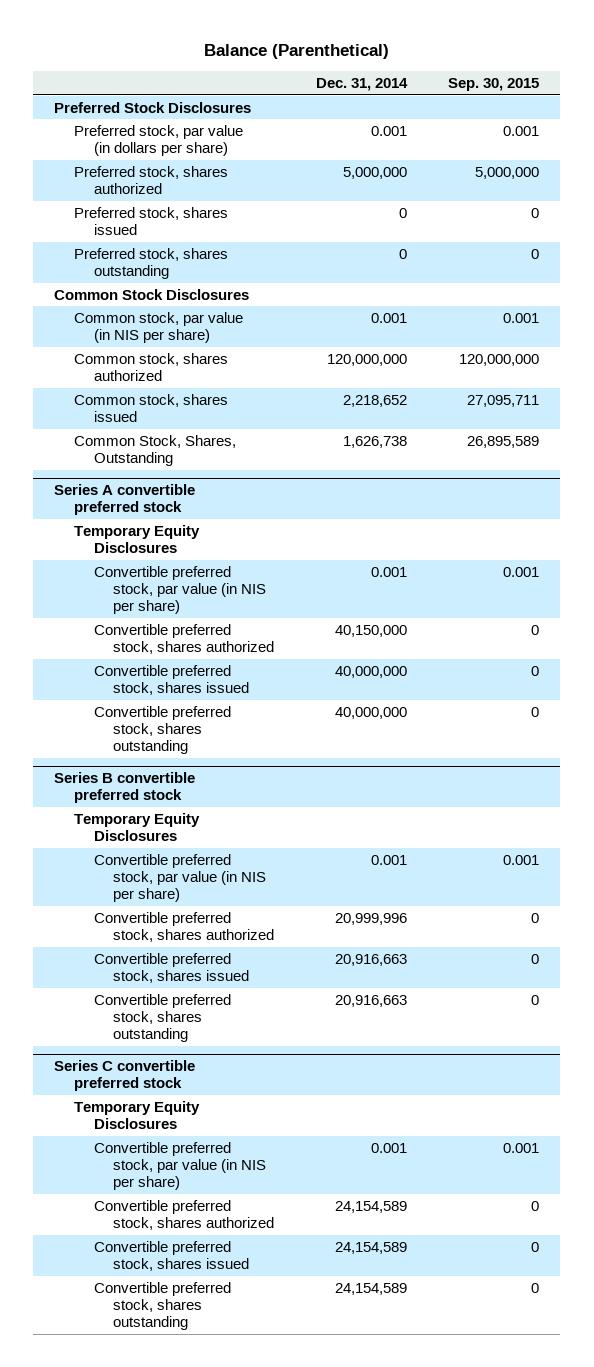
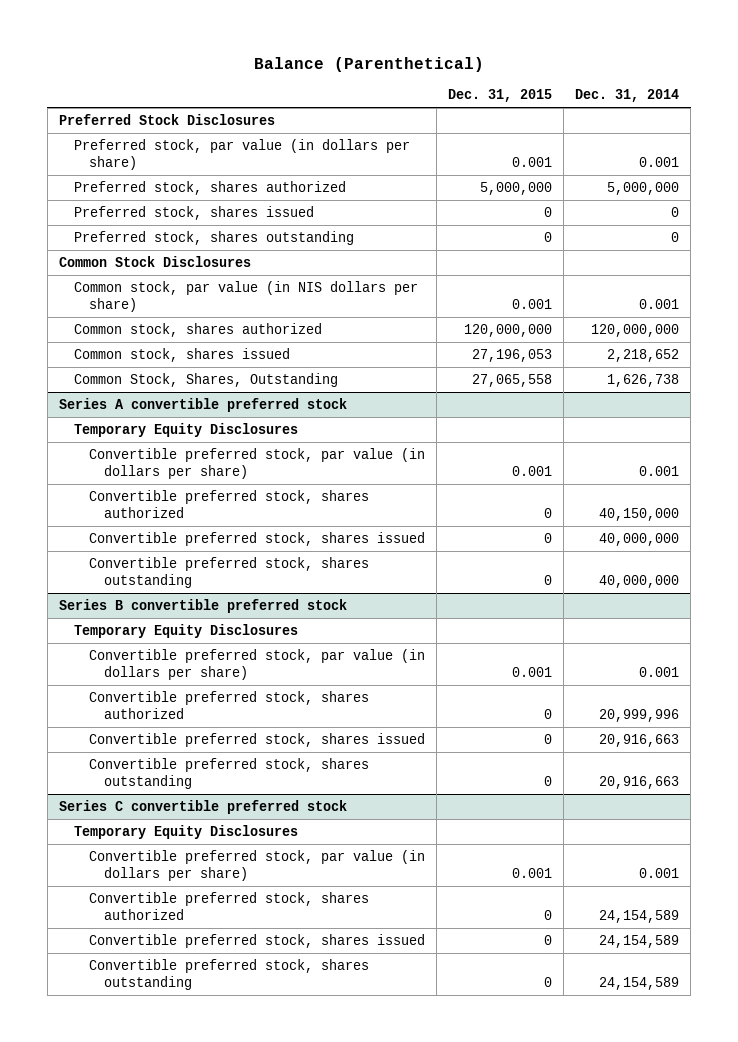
- | Dec. 31, 2014 | Sep. 30, 2015
+ | Dec. 31, 2015 | Dec. 31, 2014
- Common stock, par value (in NIS per share) | 0.001 | 0.001
+ Common stock, par value (in NIS dollars per share) | 0.001 | 0.001
@ Series A convertible preferred stock
- Convertible preferred stock, par value (in NIS per share) | 0.001 | 0.001
+ Convertible preferred stock, par value (in dollars per share) | 0.001 | 0.001
@ Series B convertible preferred stock
- Convertible preferred stock, par value (in NIS per share) | 0.001 | 0.001
+ Convertible preferred stock, par value (in dollars per share) | 0.001 | 0.001
@ Series C convertible preferred stock
- Convertible preferred stock, par value (in NIS per share) | 0.001 | 0.001
+ Convertible preferred stock, par value (in dollars per share) | 0.001 | 0.001

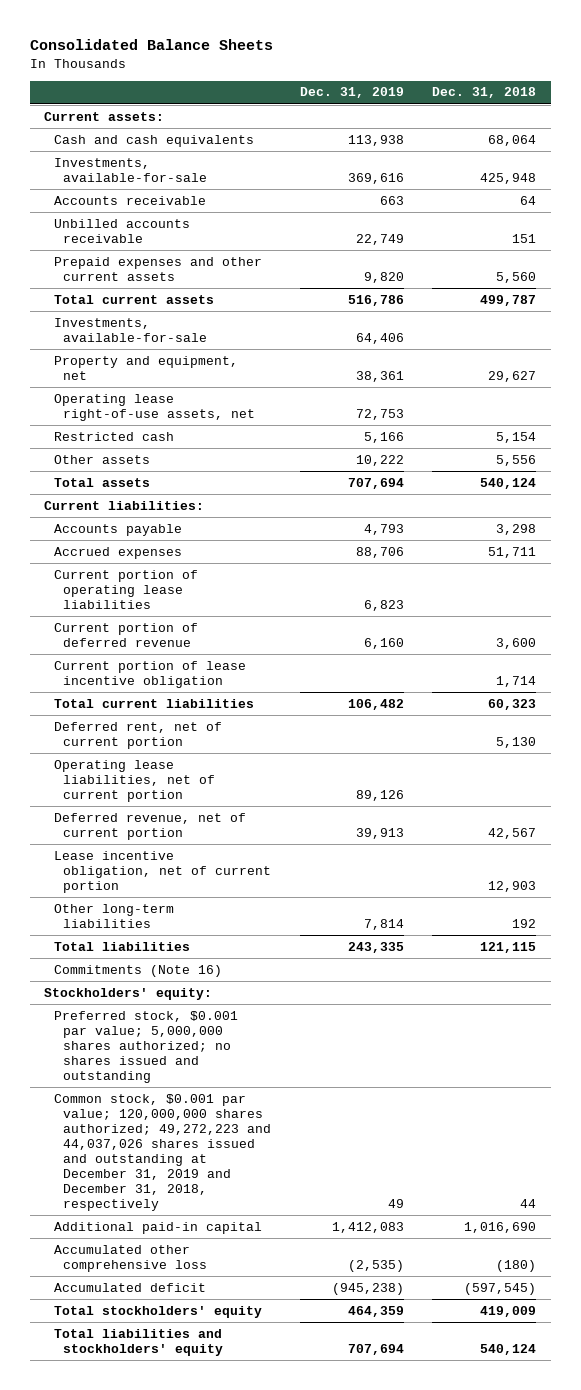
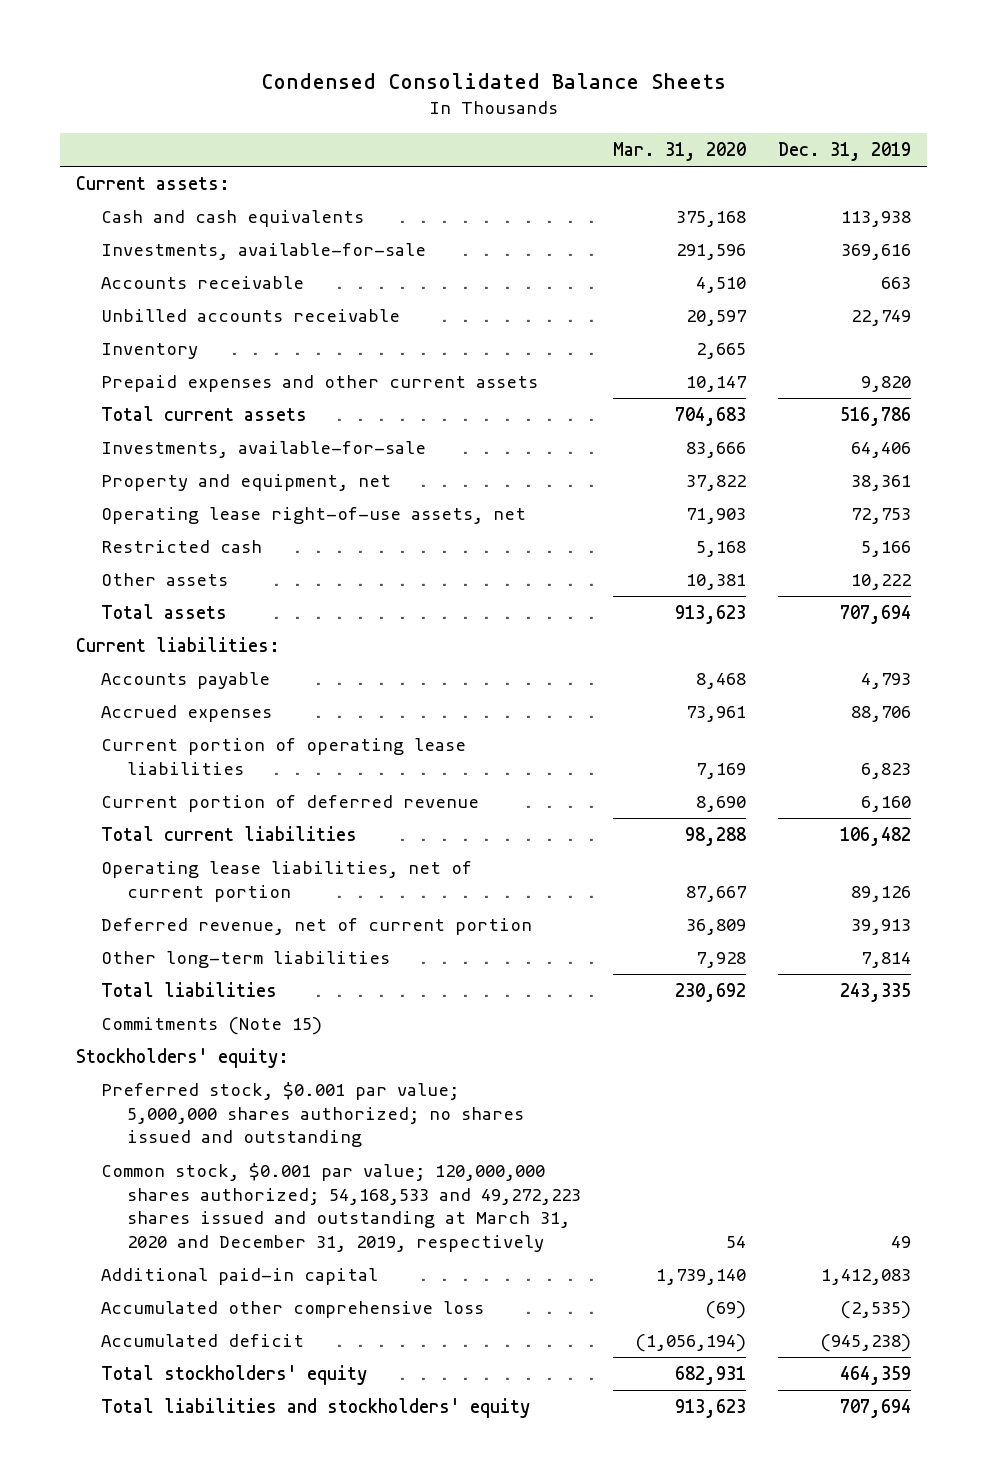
- Consolidated Balance Sheets
+ Condensed Consolidated Balance Sheets
- | Dec. 31, 2019 | Dec. 31, 2018
+ | Mar. 31, 2020 | Dec. 31, 2019
+ Inventory | 2,665 |
- Current portion of lease incentive obligation | | 1,714
- Deferred rent, net of current portion | | 5,130
- Lease incentive obligation, net of current portion | | 12,903
- Commitments (Note 16)
+ Commitments (Note 15)
- Common stock, $0.001 par value; 120,000,000 shares authorized; 49,272,223 and 44,037,026 shares issued and outstanding at December 31, 2019 and December 31, 2018, respectively | 49 | 44
+ Common stock, $0.001 par value; 120,000,000 shares authorized; 54,168,533 and 49,272,223 shares issued and outstanding at March 31, 2020 and December 31, 2019, respectively | 54 | 49

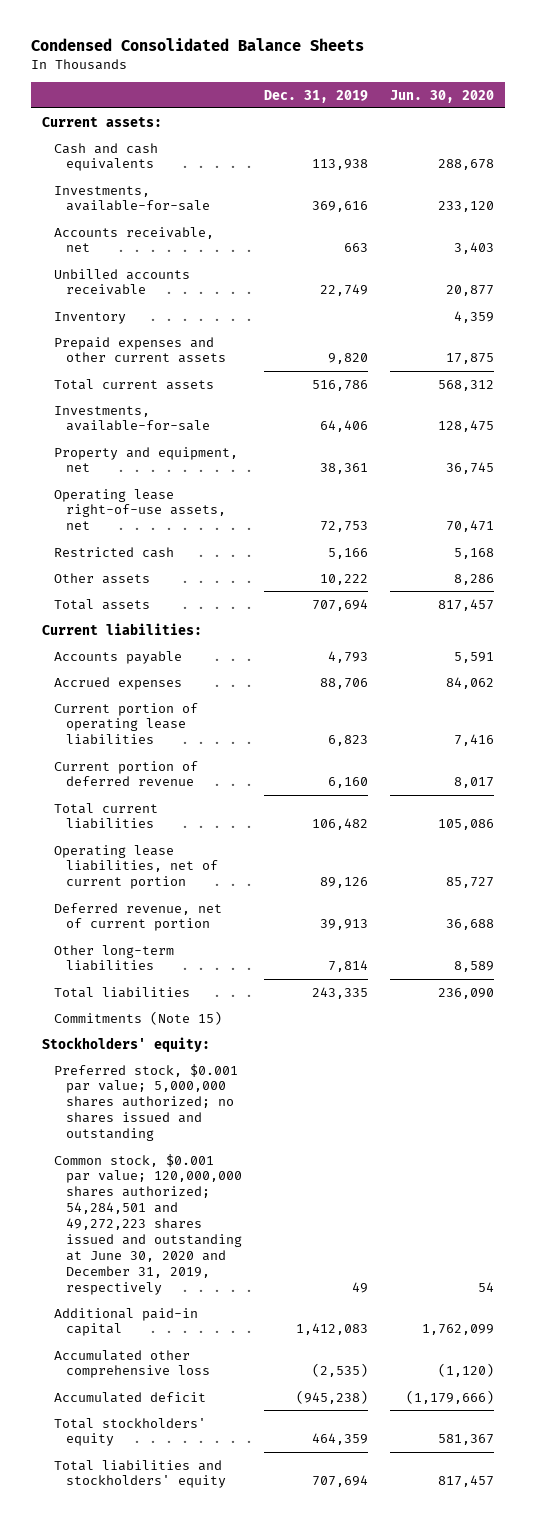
- | Mar. 31, 2020 | Dec. 31, 2019
+ | Dec. 31, 2019 | Jun. 30, 2020
- Accounts receivable | 4,510 | 663
+ Accounts receivable, net | 663 | 3,403
- Common stock, $0.001 par value; 120,000,000 shares authorized; 54,168,533 and 49,272,223 shares issued and outstanding at March 31, 2020 and December 31, 2019, respectively | 54 | 49
+ Common stock, $0.001 par value; 120,000,000 shares authorized; 54,284,501 and 49,272,223 shares issued and outstanding at June 30, 2020 and December 31, 2019, respectively | 49 | 54

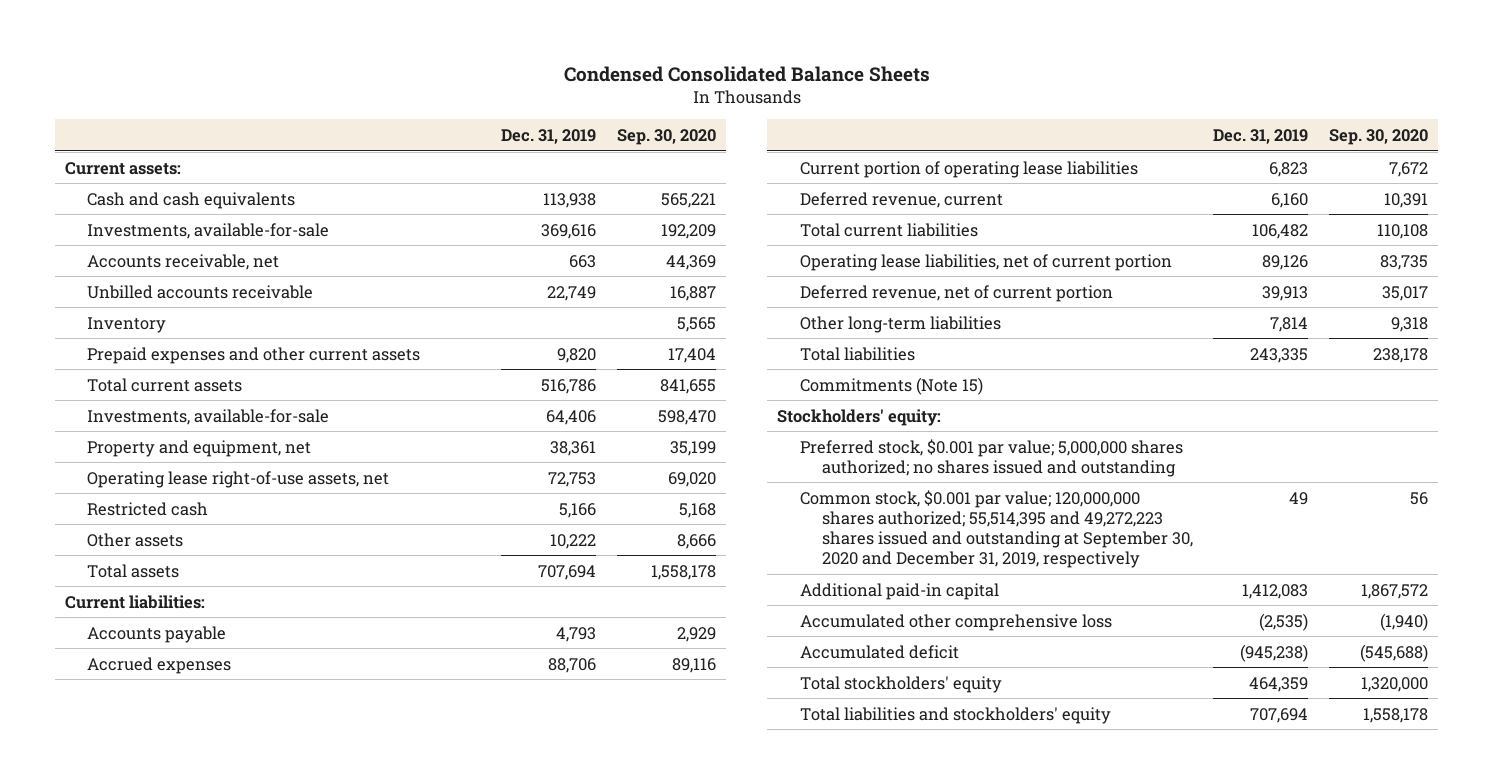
- | Dec. 31, 2019 | Jun. 30, 2020
+ | Dec. 31, 2019 | Sep. 30, 2020
- Current portion of deferred revenue | 6,160 | 8,017
+ Deferred revenue, current | 6,160 | 10,391
- Common stock, $0.001 par value; 120,000,000 shares authorized; 54,284,501 and 49,272,223 shares issued and outstanding at June 30, 2020 and December 31, 2019, respectively | 49 | 54
+ Common stock, $0.001 par value; 120,000,000 shares authorized; 55,514,395 and 49,272,223 shares issued and outstanding at September 30, 2020 and December 31, 2019, respectively | 49 | 56

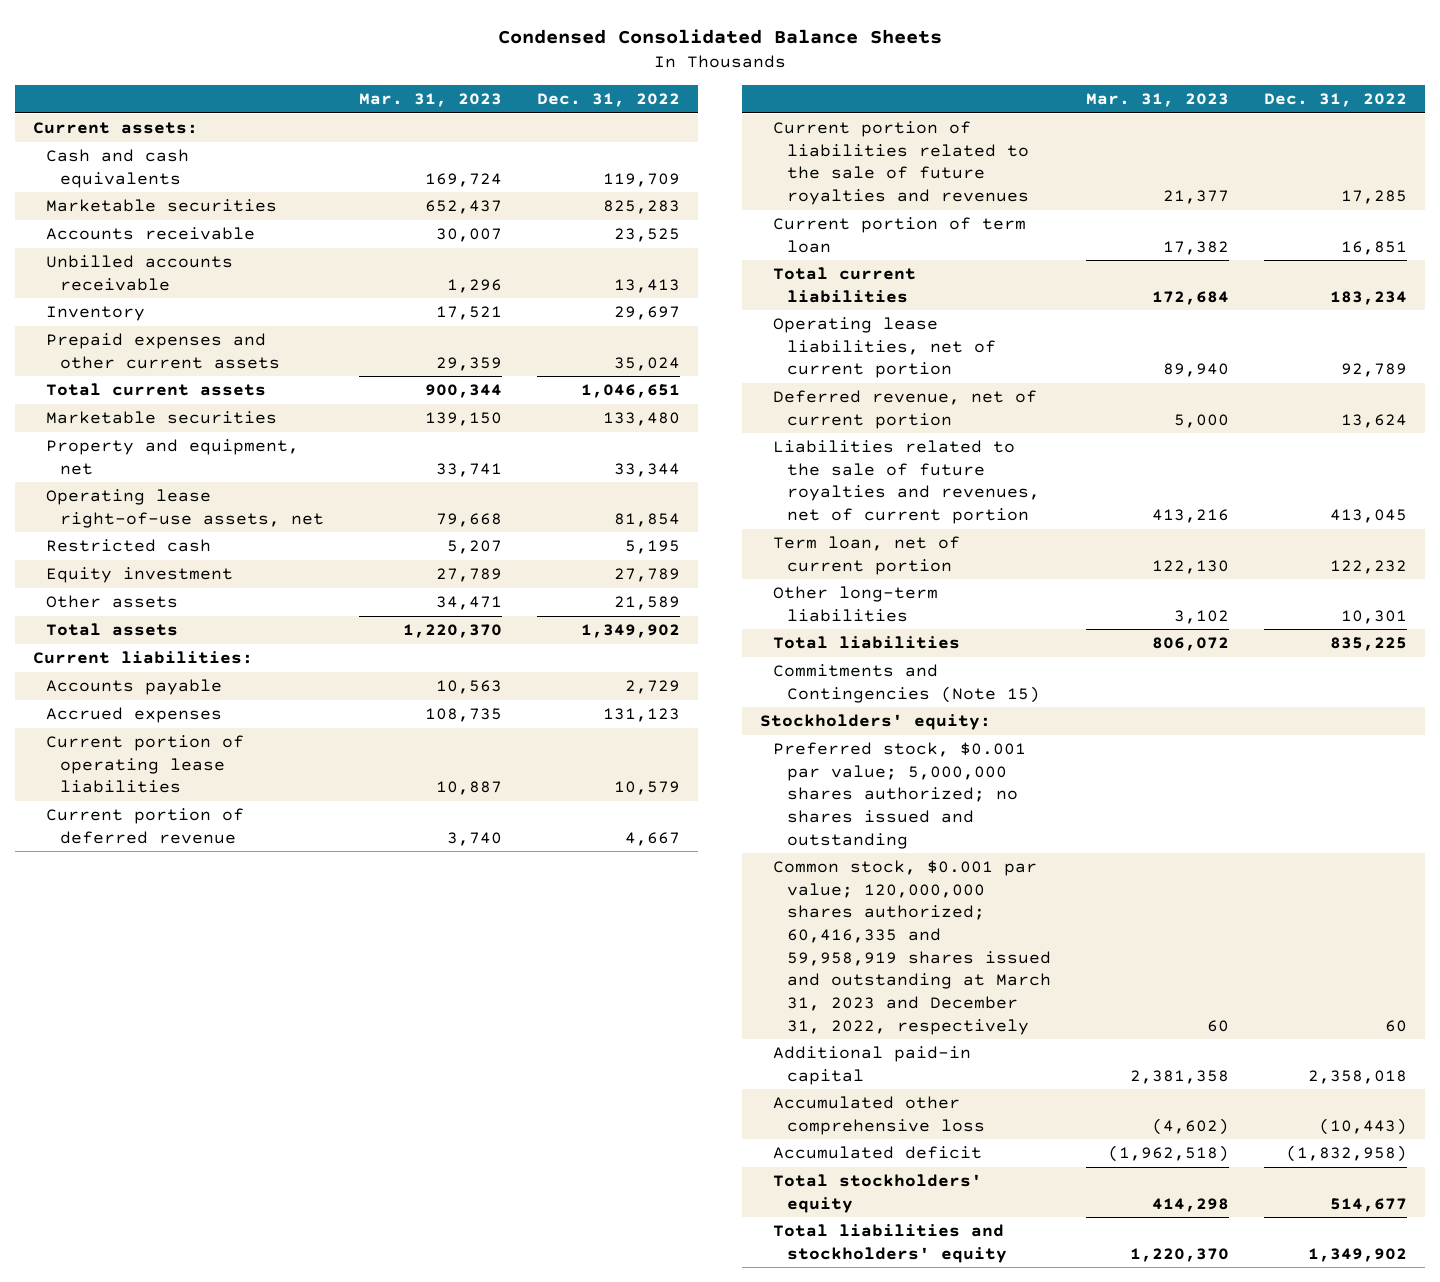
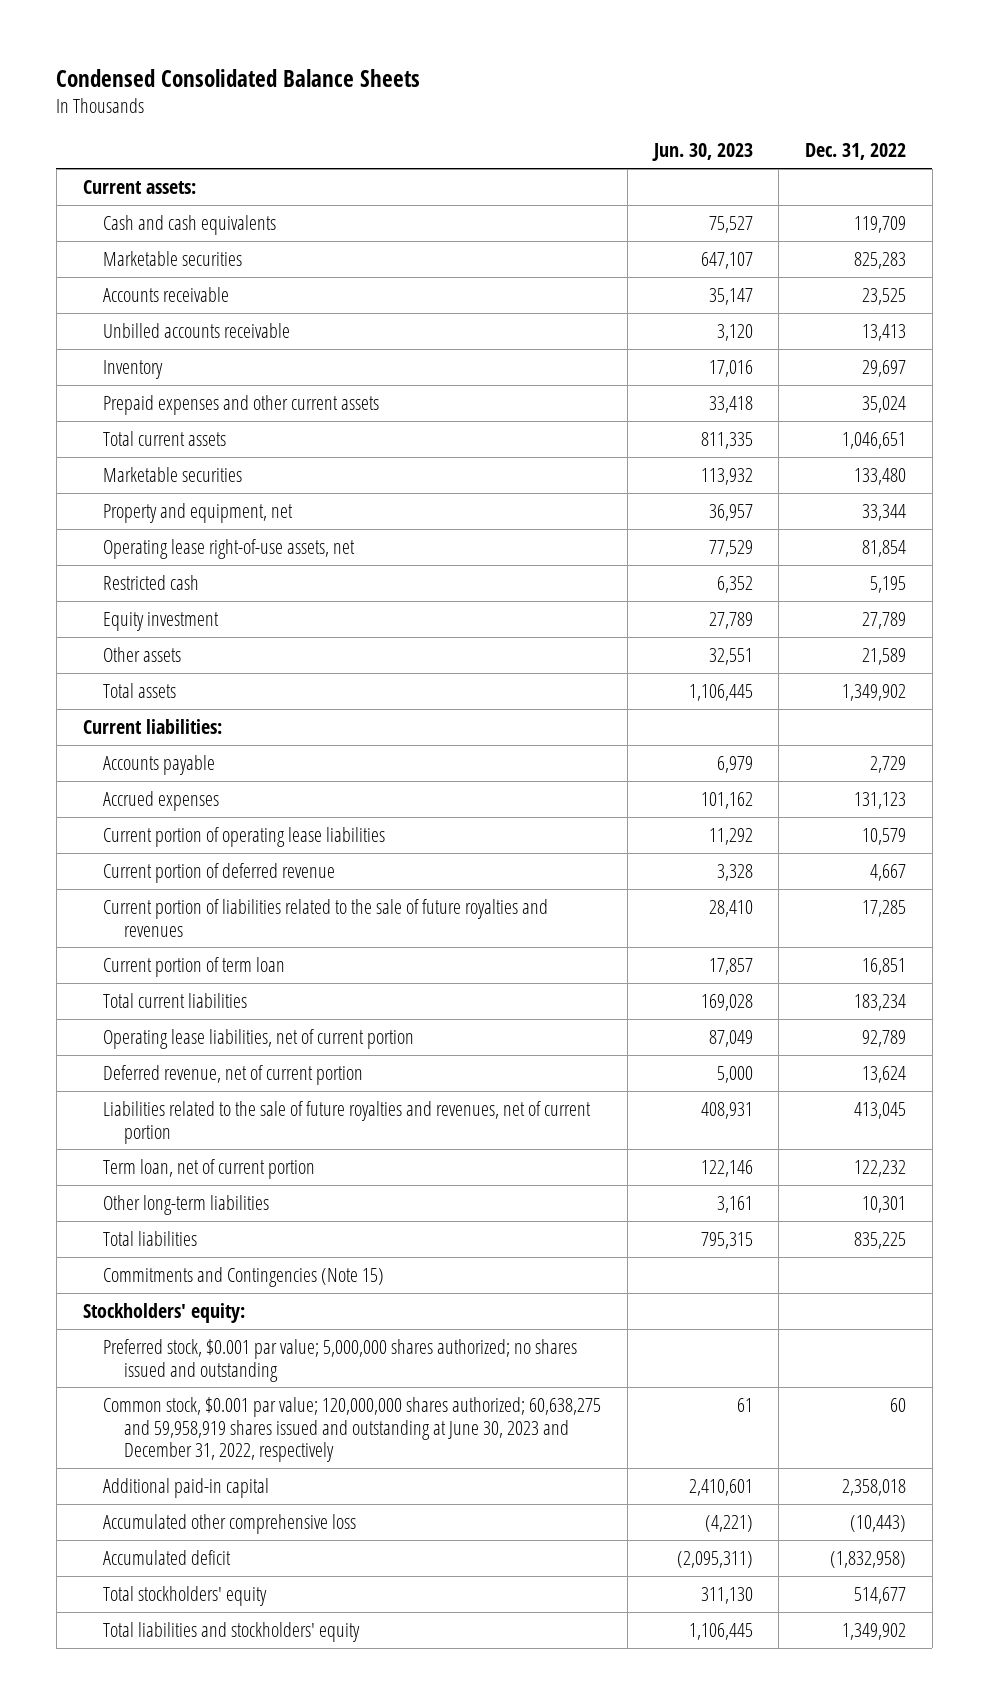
- | Mar. 31, 2023 | Dec. 31, 2022
+ | Jun. 30, 2023 | Dec. 31, 2022
- Common stock, $0.001 par value; 120,000,000 shares authorized; 60,416,335 and 59,958,919 shares issued and outstanding at March 31, 2023 and December 31, 2022, respectively | 60 | 60
+ Common stock, $0.001 par value; 120,000,000 shares authorized; 60,638,275 and 59,958,919 shares issued and outstanding at June 30, 2023 and December 31, 2022, respectively | 61 | 60

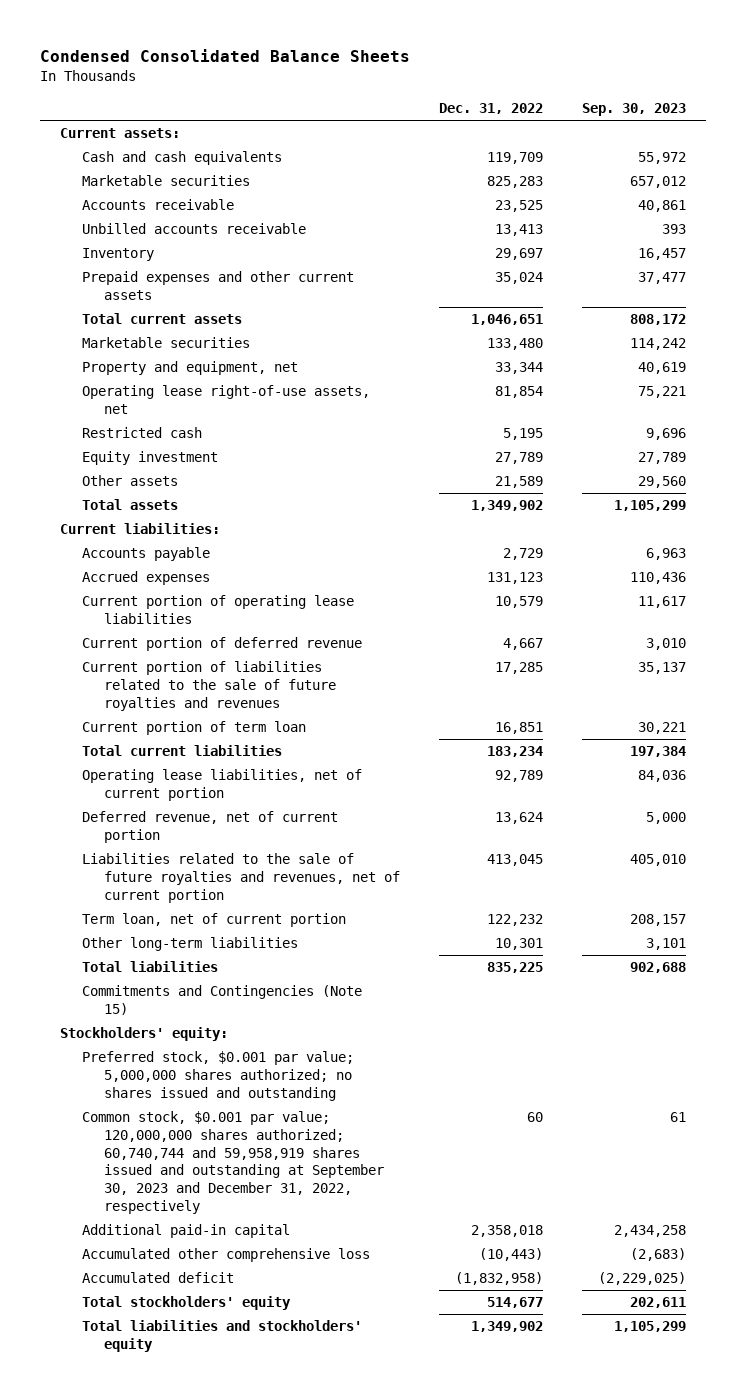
- | Jun. 30, 2023 | Dec. 31, 2022
+ | Dec. 31, 2022 | Sep. 30, 2023
- Common stock, $0.001 par value; 120,000,000 shares authorized; 60,638,275 and 59,958,919 shares issued and outstanding at June 30, 2023 and December 31, 2022, respectively | 61 | 60
+ Common stock, $0.001 par value; 120,000,000 shares authorized; 60,740,744 and 59,958,919 shares issued and outstanding at September 30, 2023 and December 31, 2022, respectively | 60 | 61

